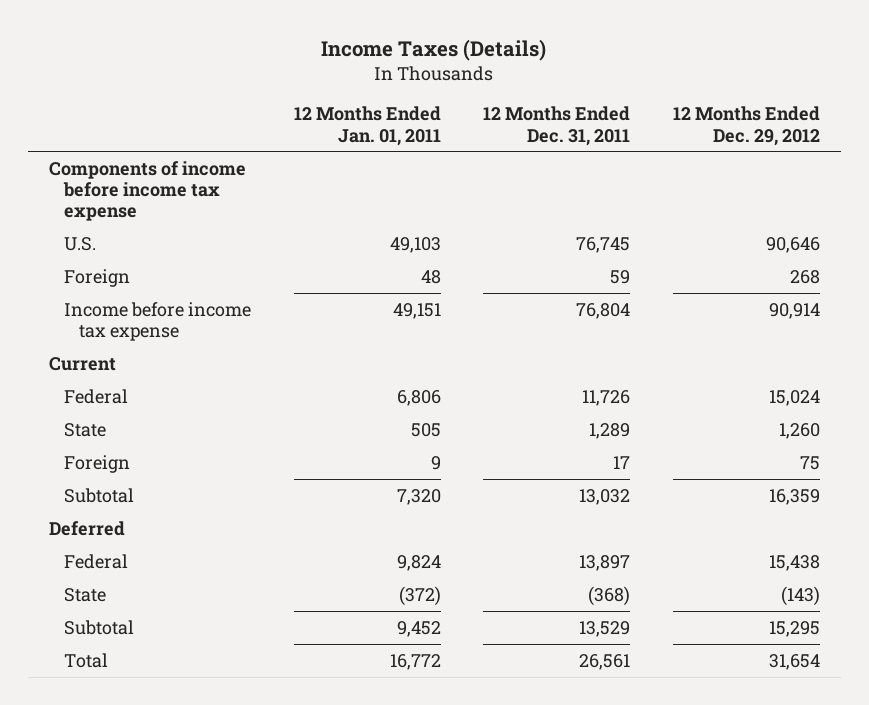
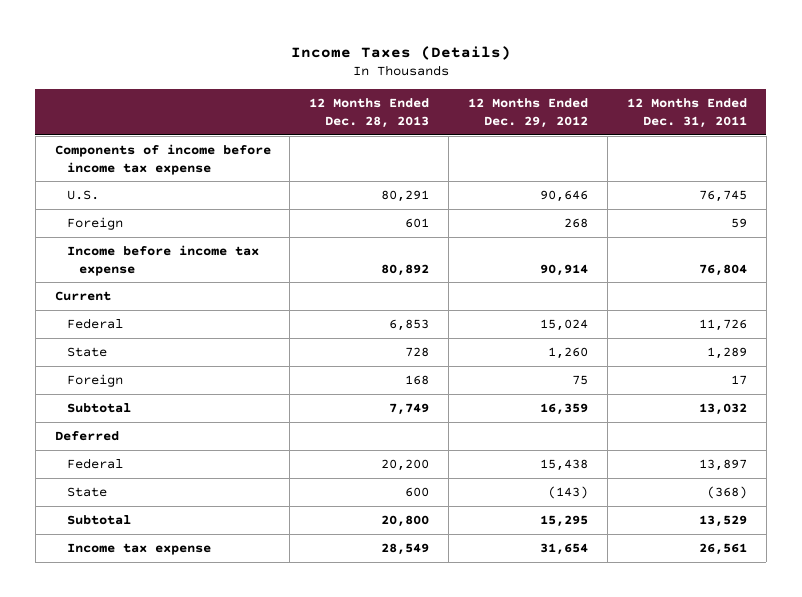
- | 12 Months Ended Jan. 01, 2011 | 12 Months Ended Dec. 31, 2011 | 12 Months Ended Dec. 29, 2012
+ | 12 Months Ended Dec. 28, 2013 | 12 Months Ended Dec. 29, 2012 | 12 Months Ended Dec. 31, 2011
- Total | 16,772 | 26,561 | 31,654
+ Income tax expense | 28,549 | 31,654 | 26,561

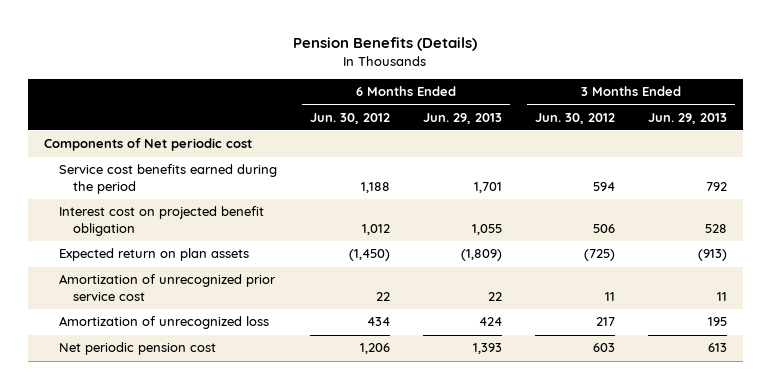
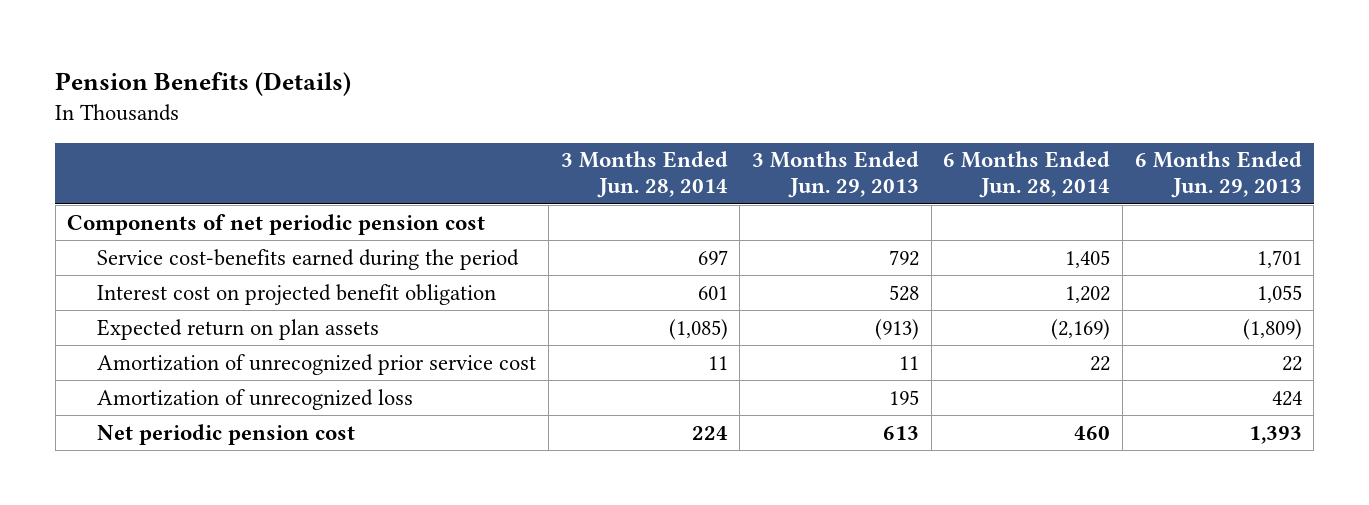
- | 6 Months Ended Jun. 30, 2012 | 6 Months Ended Jun. 29, 2013 | 3 Months Ended Jun. 30, 2012 | 3 Months Ended Jun. 29, 2013
+ | 3 Months Ended Jun. 28, 2014 | 3 Months Ended Jun. 29, 2013 | 6 Months Ended Jun. 28, 2014 | 6 Months Ended Jun. 29, 2013
- Components of Net periodic cost
- Service cost benefits earned during the period | 1,188 | 1,701 | 594 | 792
+ Components of net periodic pension cost
+ Service cost-benefits earned during the period | 697 | 792 | 1,405 | 1,701

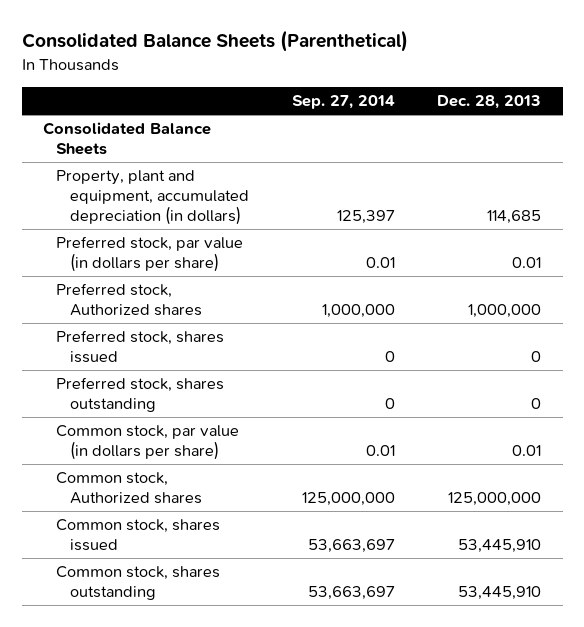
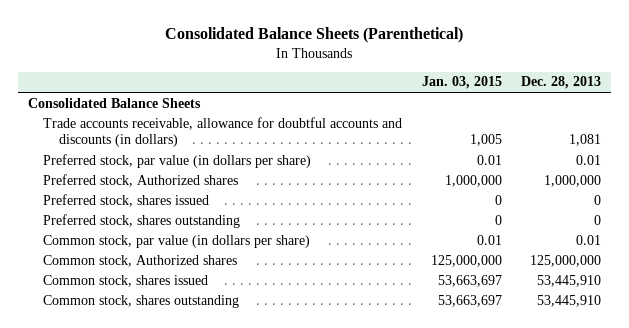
- | Sep. 27, 2014 | Dec. 28, 2013
+ | Jan. 03, 2015 | Dec. 28, 2013
- Property, plant and equipment, accumulated depreciation (in dollars) | 125,397 | 114,685
+ Trade accounts receivable, allowance for doubtful accounts and discounts (in dollars) | 1,005 | 1,081

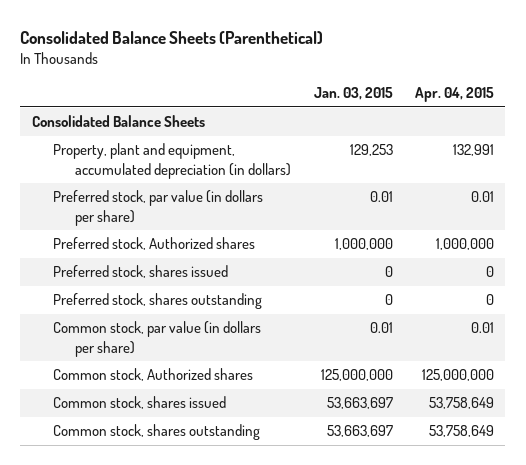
- | Jan. 03, 2015 | Dec. 28, 2013
+ | Jan. 03, 2015 | Apr. 04, 2015
- Trade accounts receivable, allowance for doubtful accounts and discounts (in dollars) | 1,005 | 1,081
+ Property, plant and equipment, accumulated depreciation (in dollars) | 129,253 | 132,991

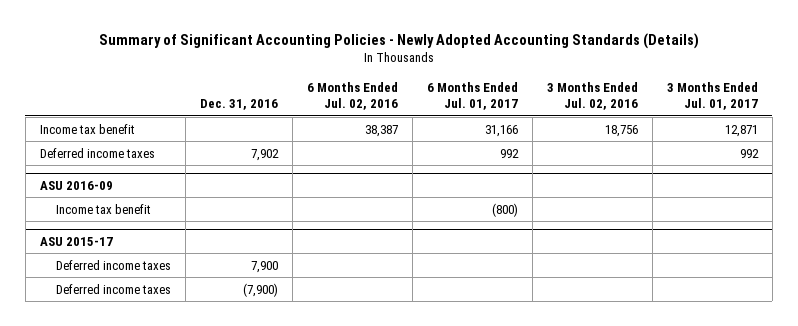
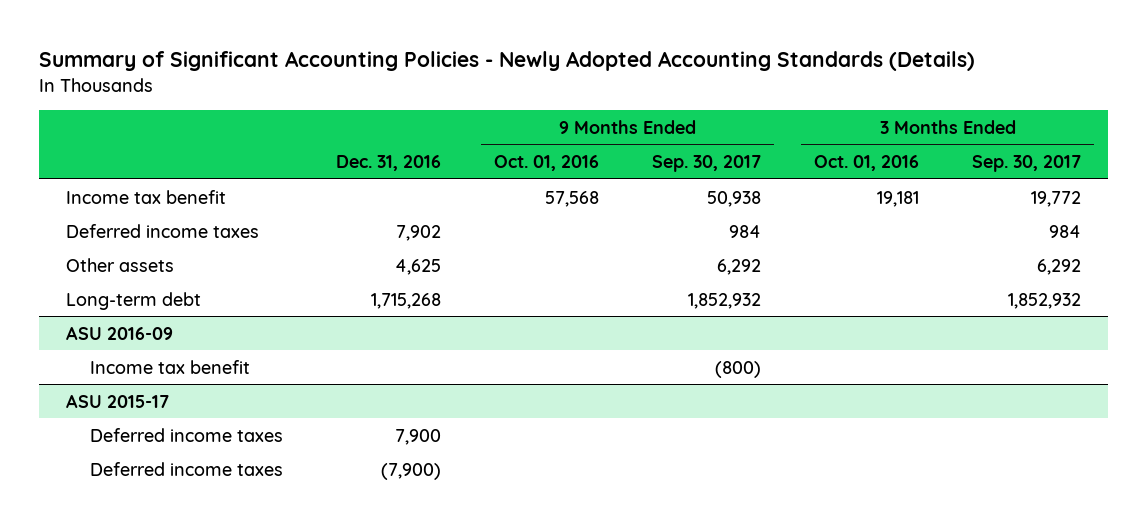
- | Dec. 31, 2016 | 6 Months Ended Jul. 02, 2016 | 6 Months Ended Jul. 01, 2017 | 3 Months Ended Jul. 02, 2016 | 3 Months Ended Jul. 01, 2017
+ | Dec. 31, 2016 | 9 Months Ended Oct. 01, 2016 | 9 Months Ended Sep. 30, 2017 | 3 Months Ended Oct. 01, 2016 | 3 Months Ended Sep. 30, 2017
+ Other assets | 4,625 | | 6,292 | | 6,292
+ Long-term debt | 1,715,268 | | 1,852,932 | | 1,852,932

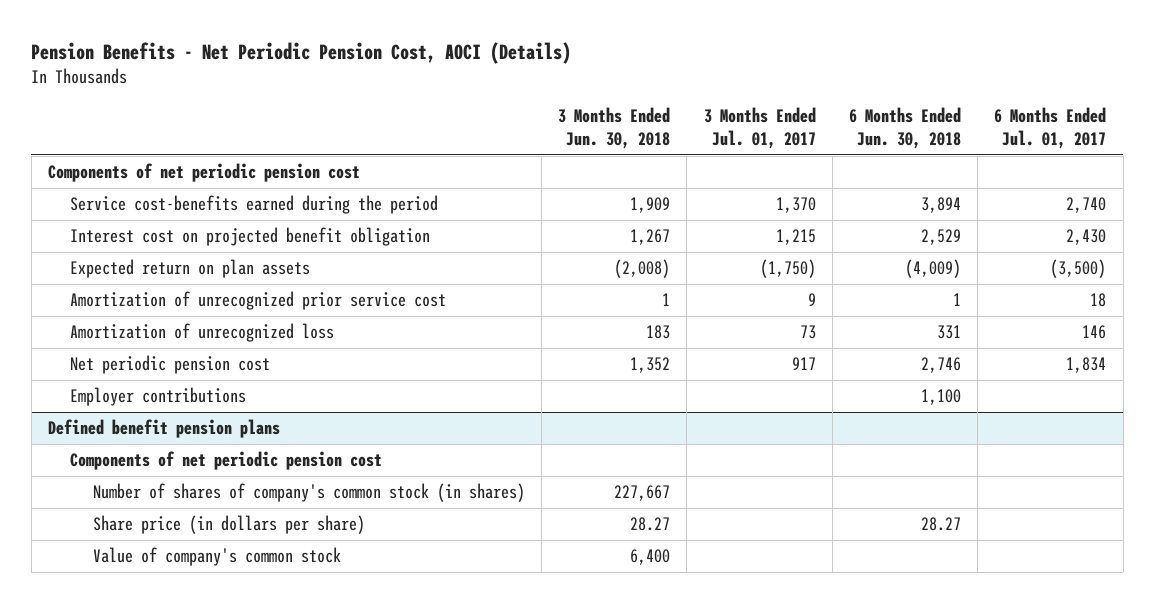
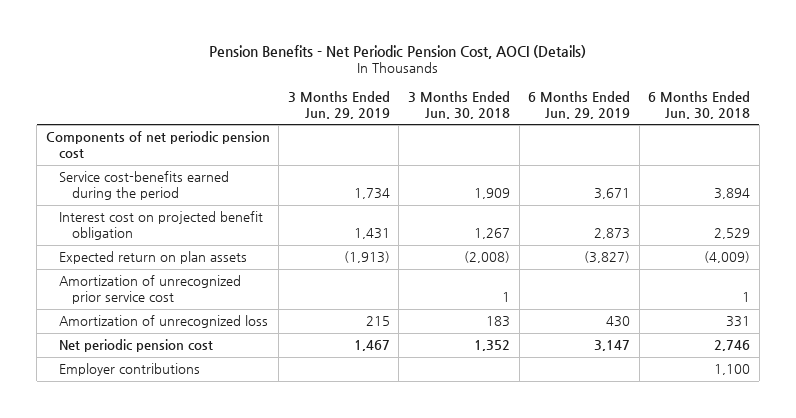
- | 3 Months Ended Jun. 30, 2018 | 3 Months Ended Jul. 01, 2017 | 6 Months Ended Jun. 30, 2018 | 6 Months Ended Jul. 01, 2017
+ | 3 Months Ended Jun. 29, 2019 | 3 Months Ended Jun. 30, 2018 | 6 Months Ended Jun. 29, 2019 | 6 Months Ended Jun. 30, 2018
- Defined benefit pension plans
- Components of net periodic pension cost
- Number of shares of company's common stock (in shares) | 227,667 | | |
- Share price (in dollars per share) | 28.27 | | 28.27 |
- Value of company's common stock | 6,400 | | |

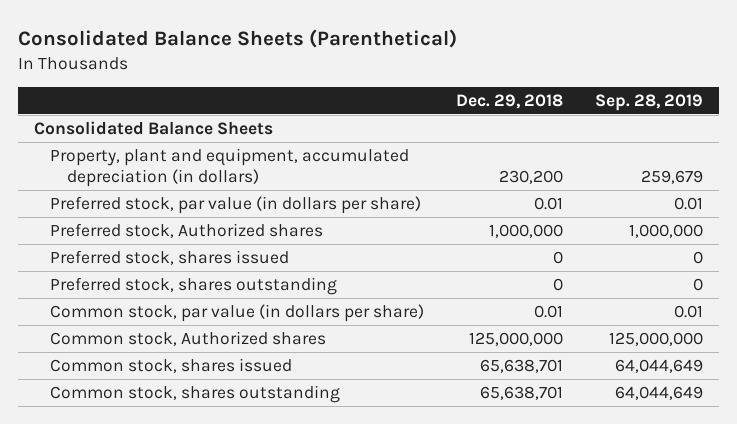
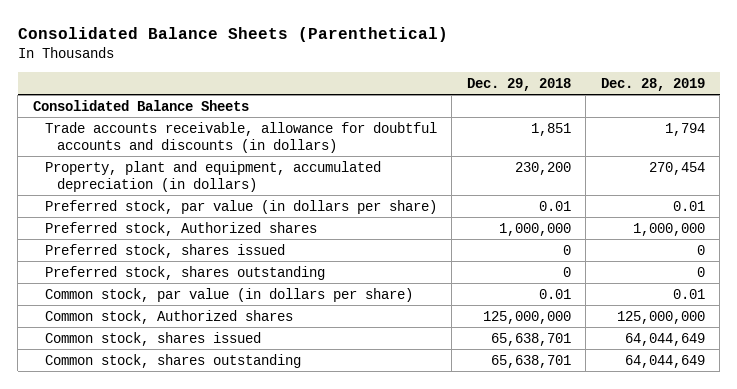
- | Dec. 29, 2018 | Sep. 28, 2019
+ | Dec. 29, 2018 | Dec. 28, 2019
+ Trade accounts receivable, allowance for doubtful accounts and discounts (in dollars) | 1,851 | 1,794

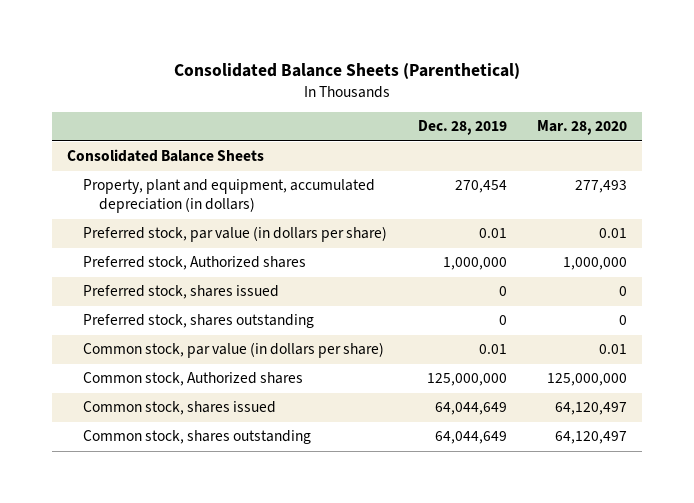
- | Dec. 29, 2018 | Dec. 28, 2019
+ | Dec. 28, 2019 | Mar. 28, 2020
- Trade accounts receivable, allowance for doubtful accounts and discounts (in dollars) | 1,851 | 1,794

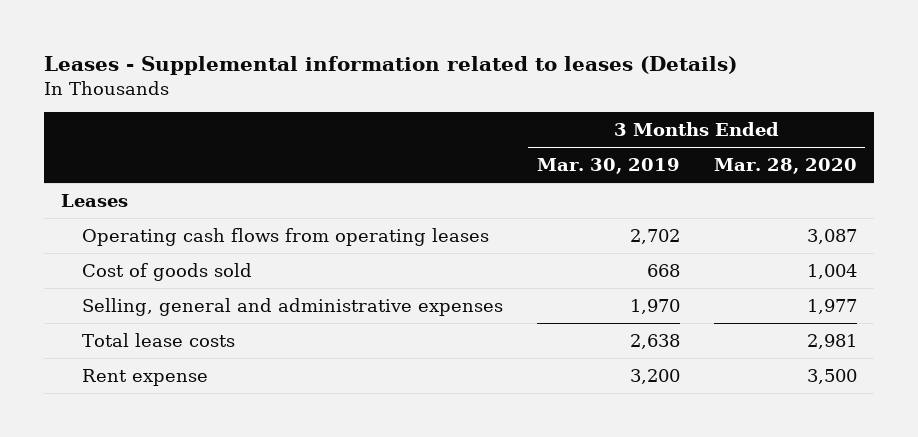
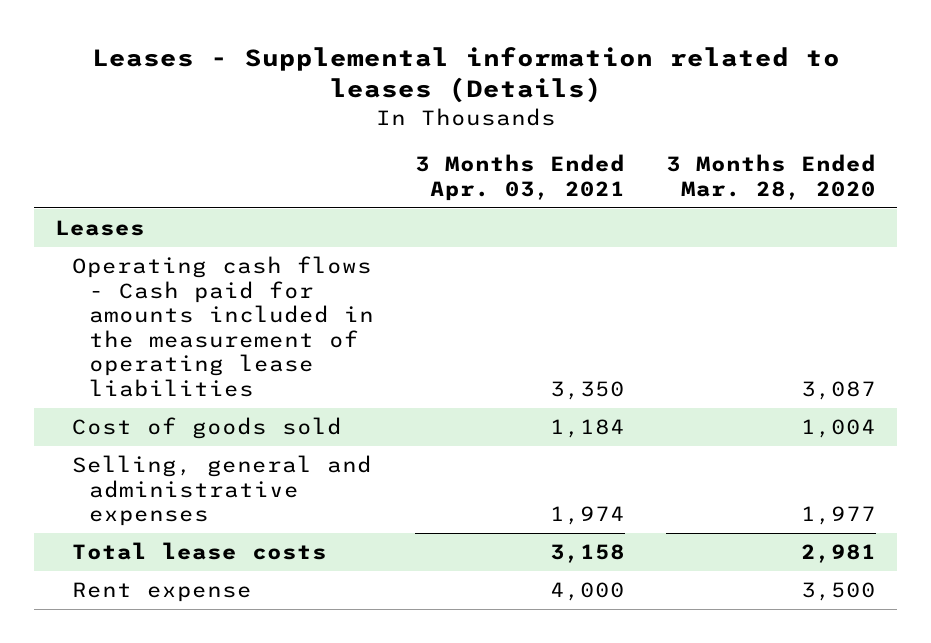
- | 3 Months Ended Mar. 30, 2019 | 3 Months Ended Mar. 28, 2020
+ | 3 Months Ended Apr. 03, 2021 | 3 Months Ended Mar. 28, 2020
- Operating cash flows from operating leases | 2,702 | 3,087
+ Operating cash flows - Cash paid for amounts included in the measurement of operating lease liabilities | 3,350 | 3,087

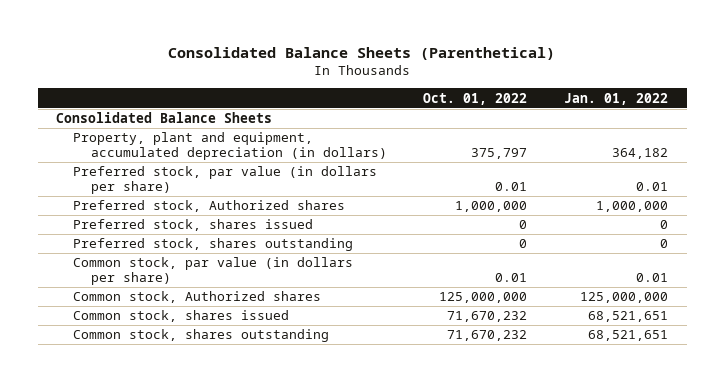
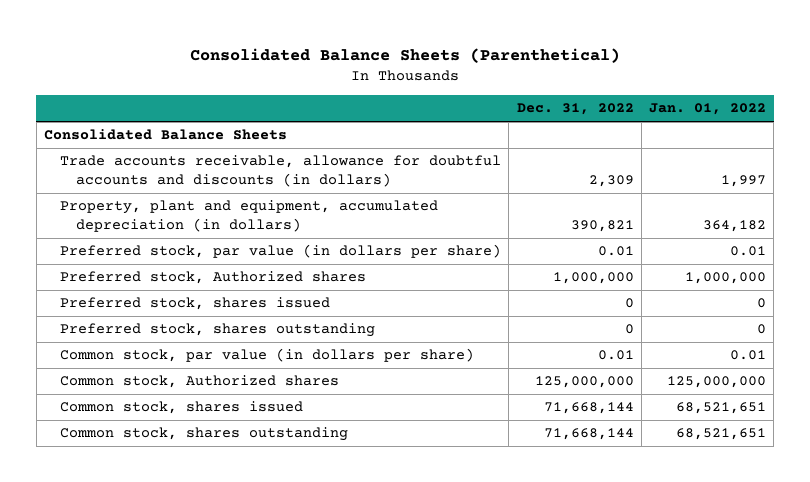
- | Oct. 01, 2022 | Jan. 01, 2022
+ | Dec. 31, 2022 | Jan. 01, 2022
+ Trade accounts receivable, allowance for doubtful accounts and discounts (in dollars) | 2,309 | 1,997

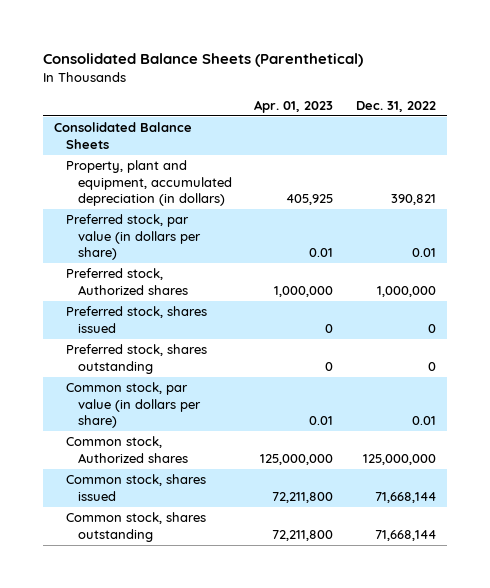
- | Dec. 31, 2022 | Jan. 01, 2022
+ | Apr. 01, 2023 | Dec. 31, 2022
- Trade accounts receivable, allowance for doubtful accounts and discounts (in dollars) | 2,309 | 1,997

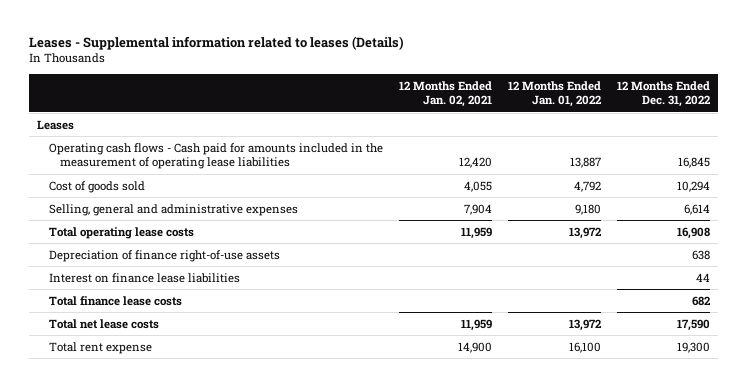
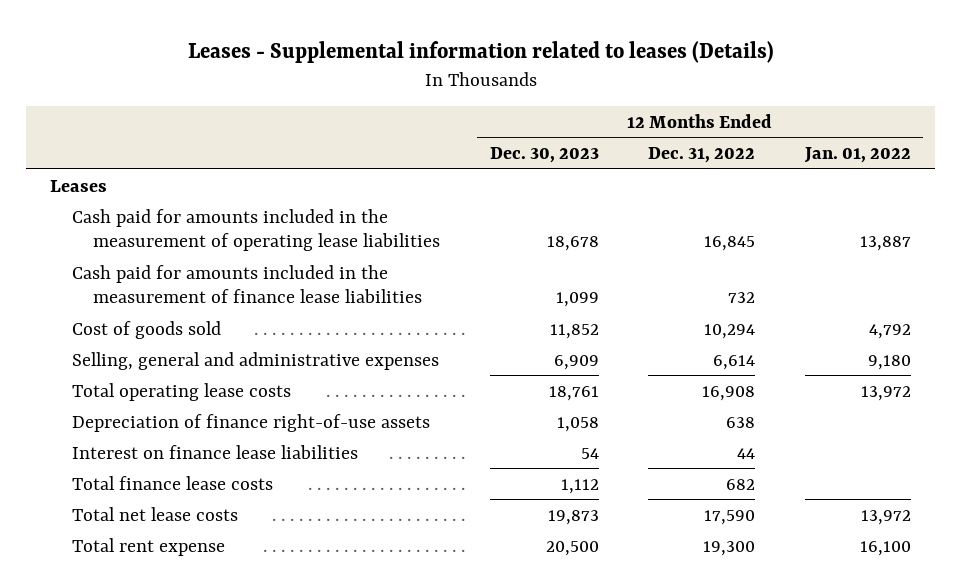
- | 12 Months Ended Jan. 02, 2021 | 12 Months Ended Jan. 01, 2022 | 12 Months Ended Dec. 31, 2022
+ | 12 Months Ended Dec. 30, 2023 | 12 Months Ended Dec. 31, 2022 | 12 Months Ended Jan. 01, 2022
- Operating cash flows - Cash paid for amounts included in the measurement of operating lease liabilities | 12,420 | 13,887 | 16,845
+ Cash paid for amounts included in the measurement of operating lease liabilities | 18,678 | 16,845 | 13,887
+ Cash paid for amounts included in the measurement of finance lease liabilities | 1,099 | 732 |

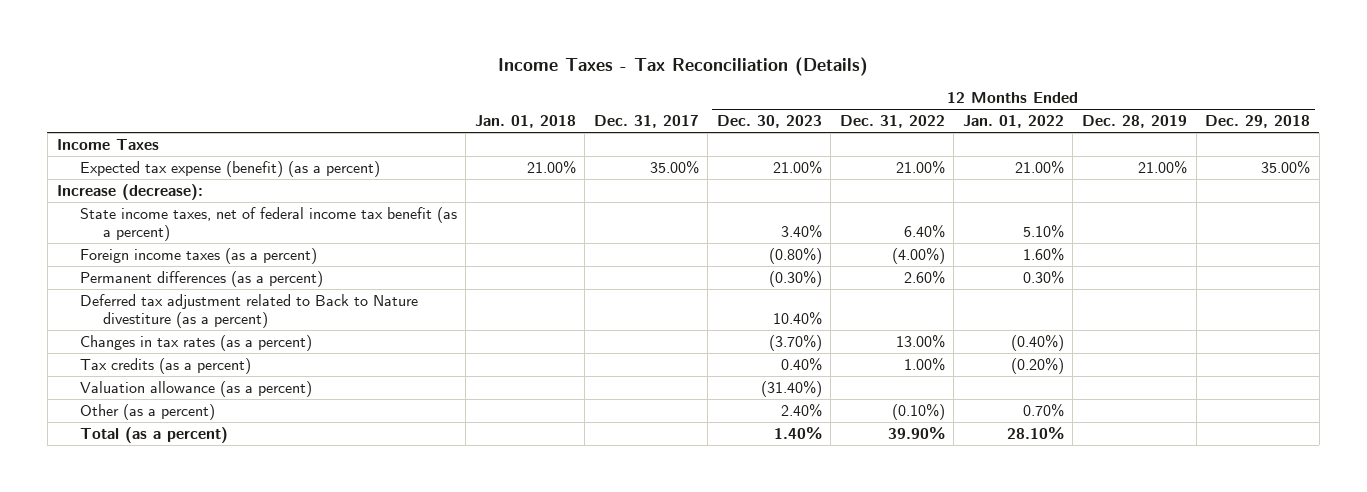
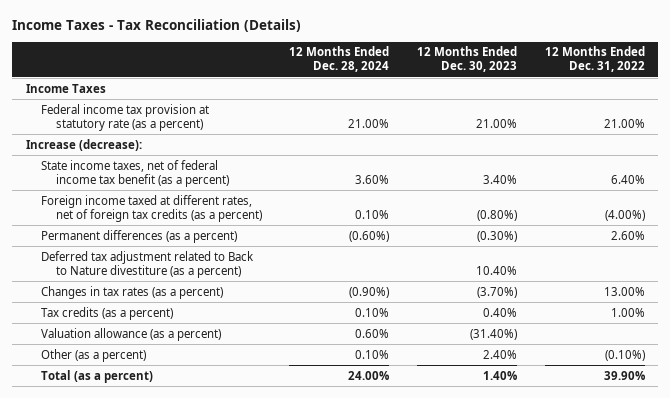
- | Jan. 01, 2018 | Dec. 31, 2017 | 12 Months Ended Dec. 30, 2023 | 12 Months Ended Dec. 31, 2022 | 12 Months Ended Jan. 01, 2022 | 12 Months Ended Dec. 28, 2019 | 12 Months Ended Dec. 29, 2018
+ | 12 Months Ended Dec. 28, 2024 | 12 Months Ended Dec. 30, 2023 | 12 Months Ended Dec. 31, 2022
- Expected tax expense (benefit) (as a percent) | 21.00% | 35.00% | 21.00% | 21.00% | 21.00% | 21.00% | 35.00%
+ Federal income tax provision at statutory rate (as a percent) | 21.00% | 21.00% | 21.00%
- Foreign income taxes (as a percent) | | | (0.80%) | (4.00%) | 1.60% | |
+ Foreign income taxed at different rates, net of foreign tax credits (as a percent) | 0.10% | (0.80%) | (4.00%)

